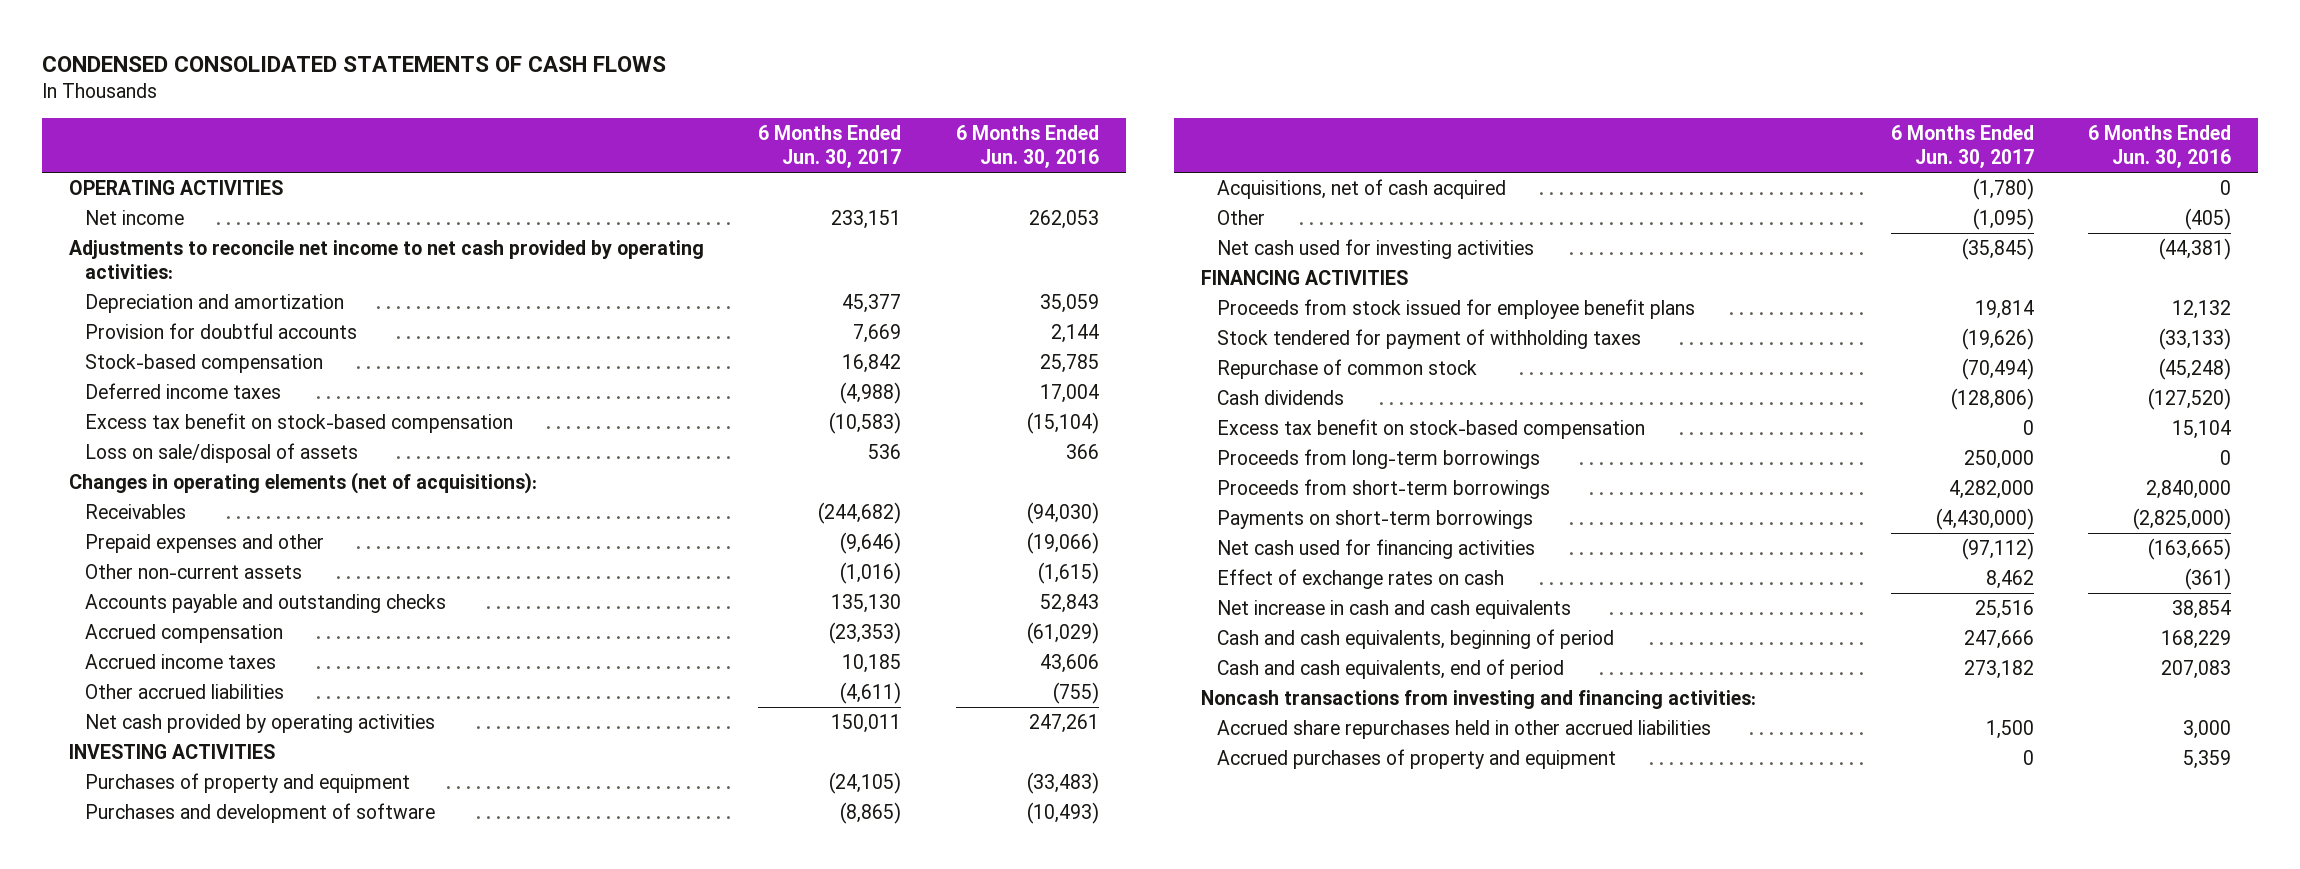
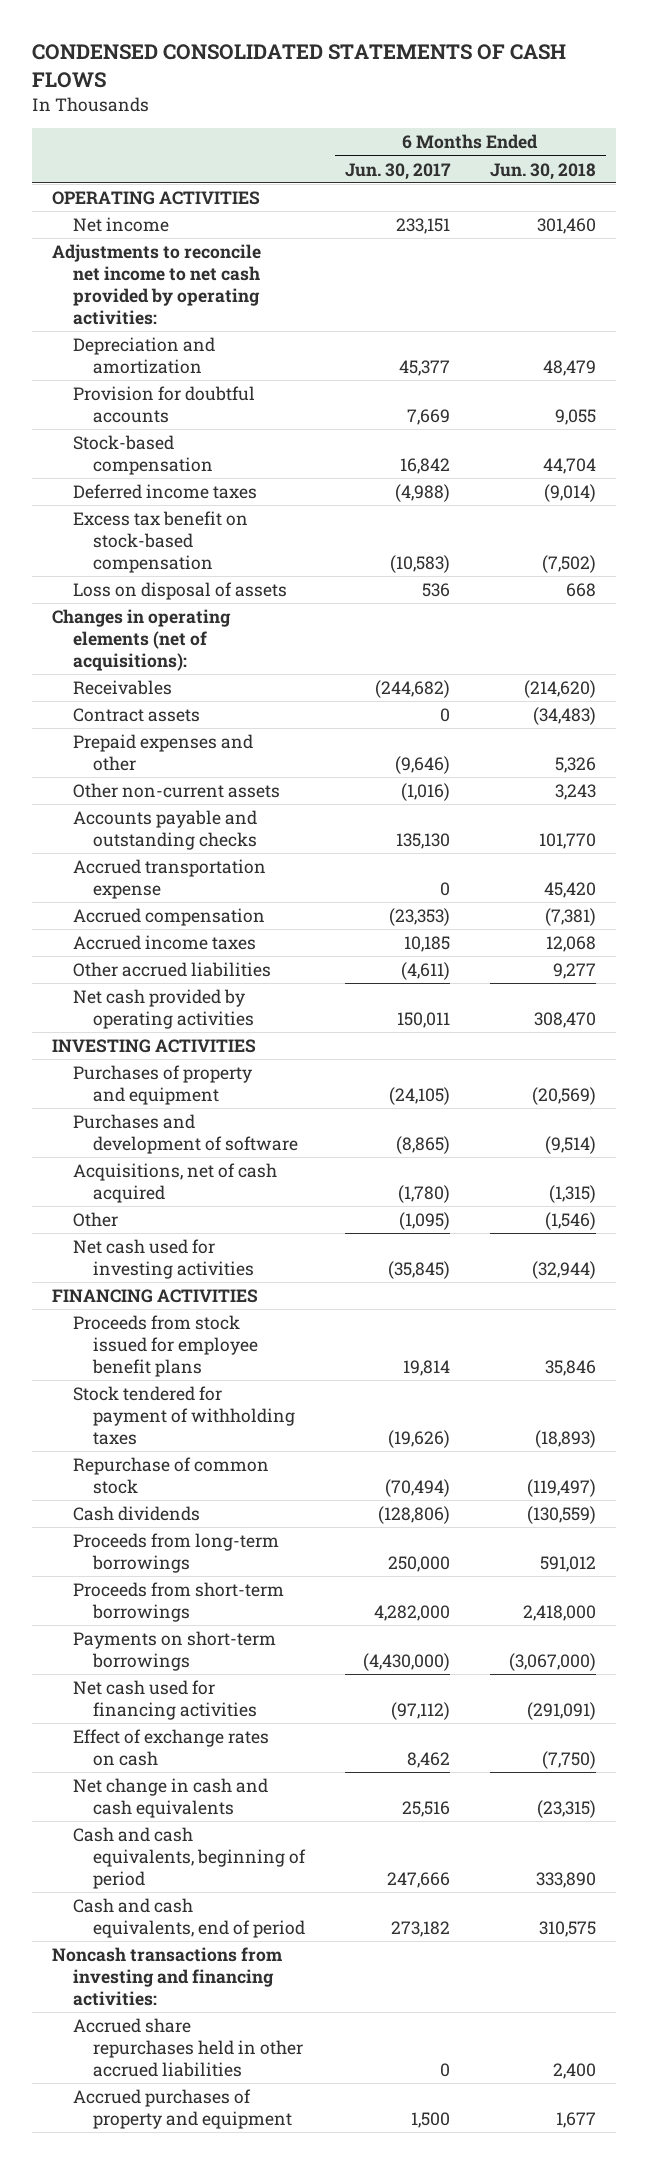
- | 6 Months Ended Jun. 30, 2017 | 6 Months Ended Jun. 30, 2016
+ | 6 Months Ended Jun. 30, 2017 | 6 Months Ended Jun. 30, 2018
- Loss on sale/disposal of assets | 536 | 366
+ Loss on disposal of assets | 536 | 668
+ Contract assets | 0 | (34,483)
+ Accrued transportation expense | 0 | 45,420
- Excess tax benefit on stock-based compensation | 0 | 15,104
- Net increase in cash and cash equivalents | 25,516 | 38,854
+ Net change in cash and cash equivalents | 25,516 | (23,315)
- Accrued share repurchases held in other accrued liabilities | 1,500 | 3,000
- Accrued purchases of property and equipment | 0 | 5,359
+ Accrued share repurchases held in other accrued liabilities | 0 | 2,400
+ Accrued purchases of property and equipment | 1,500 | 1,677

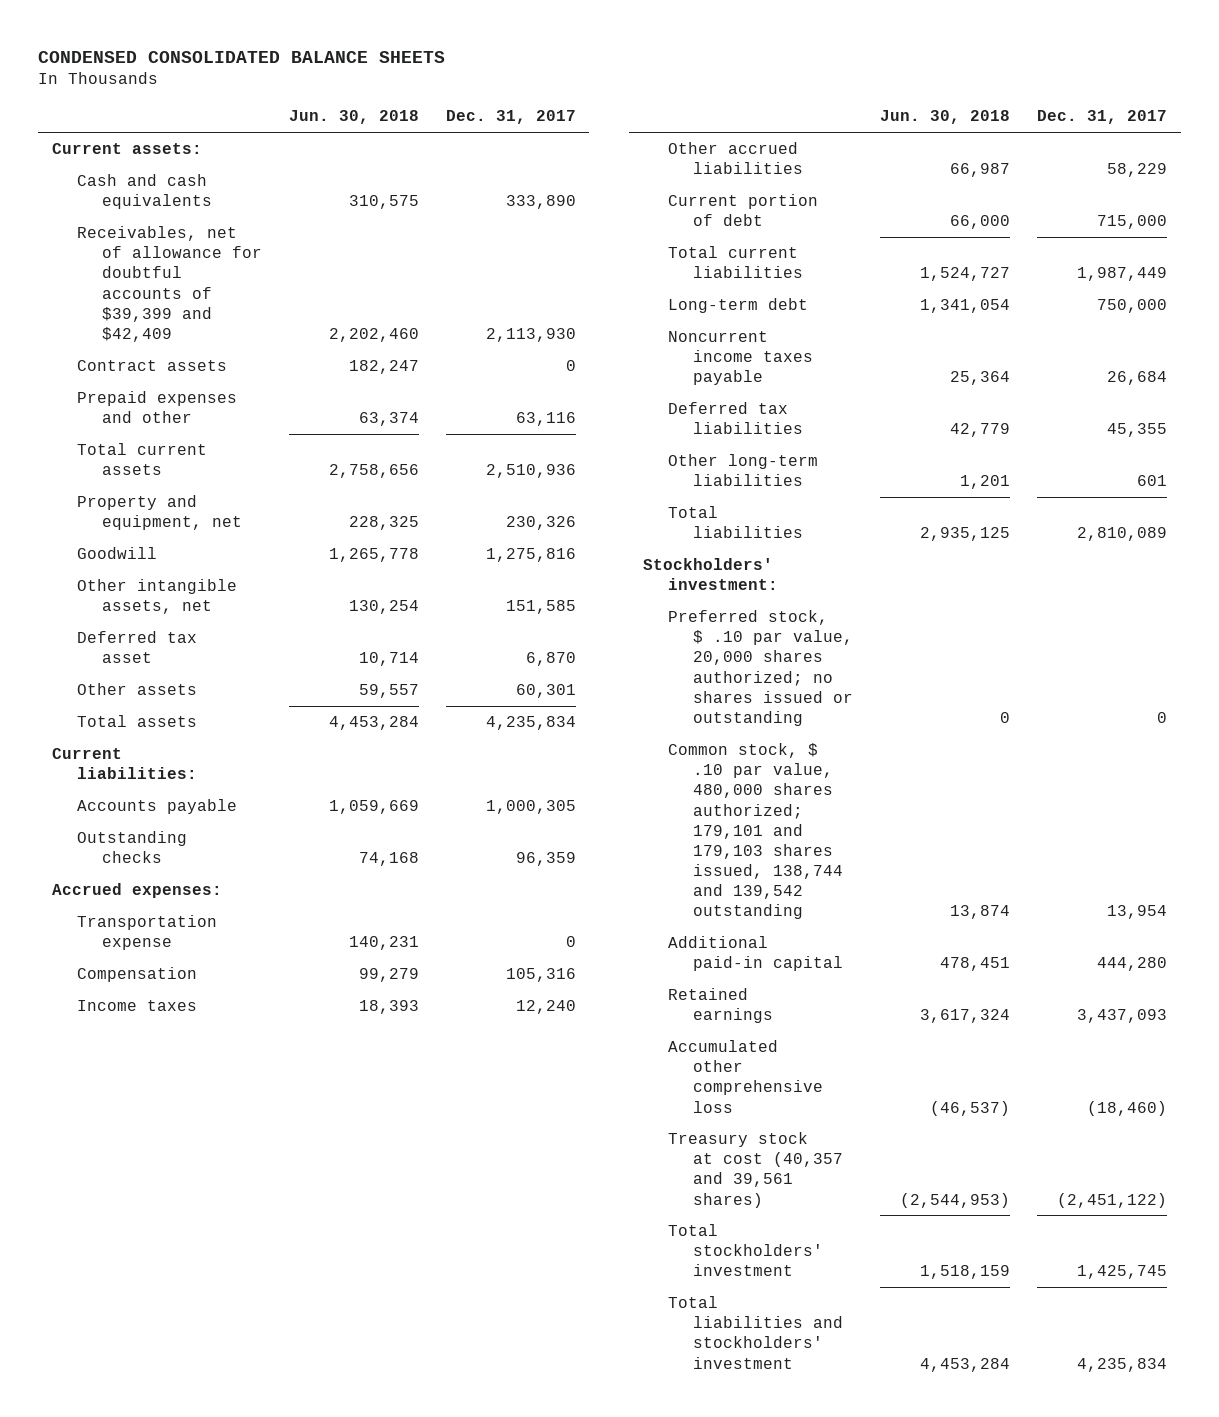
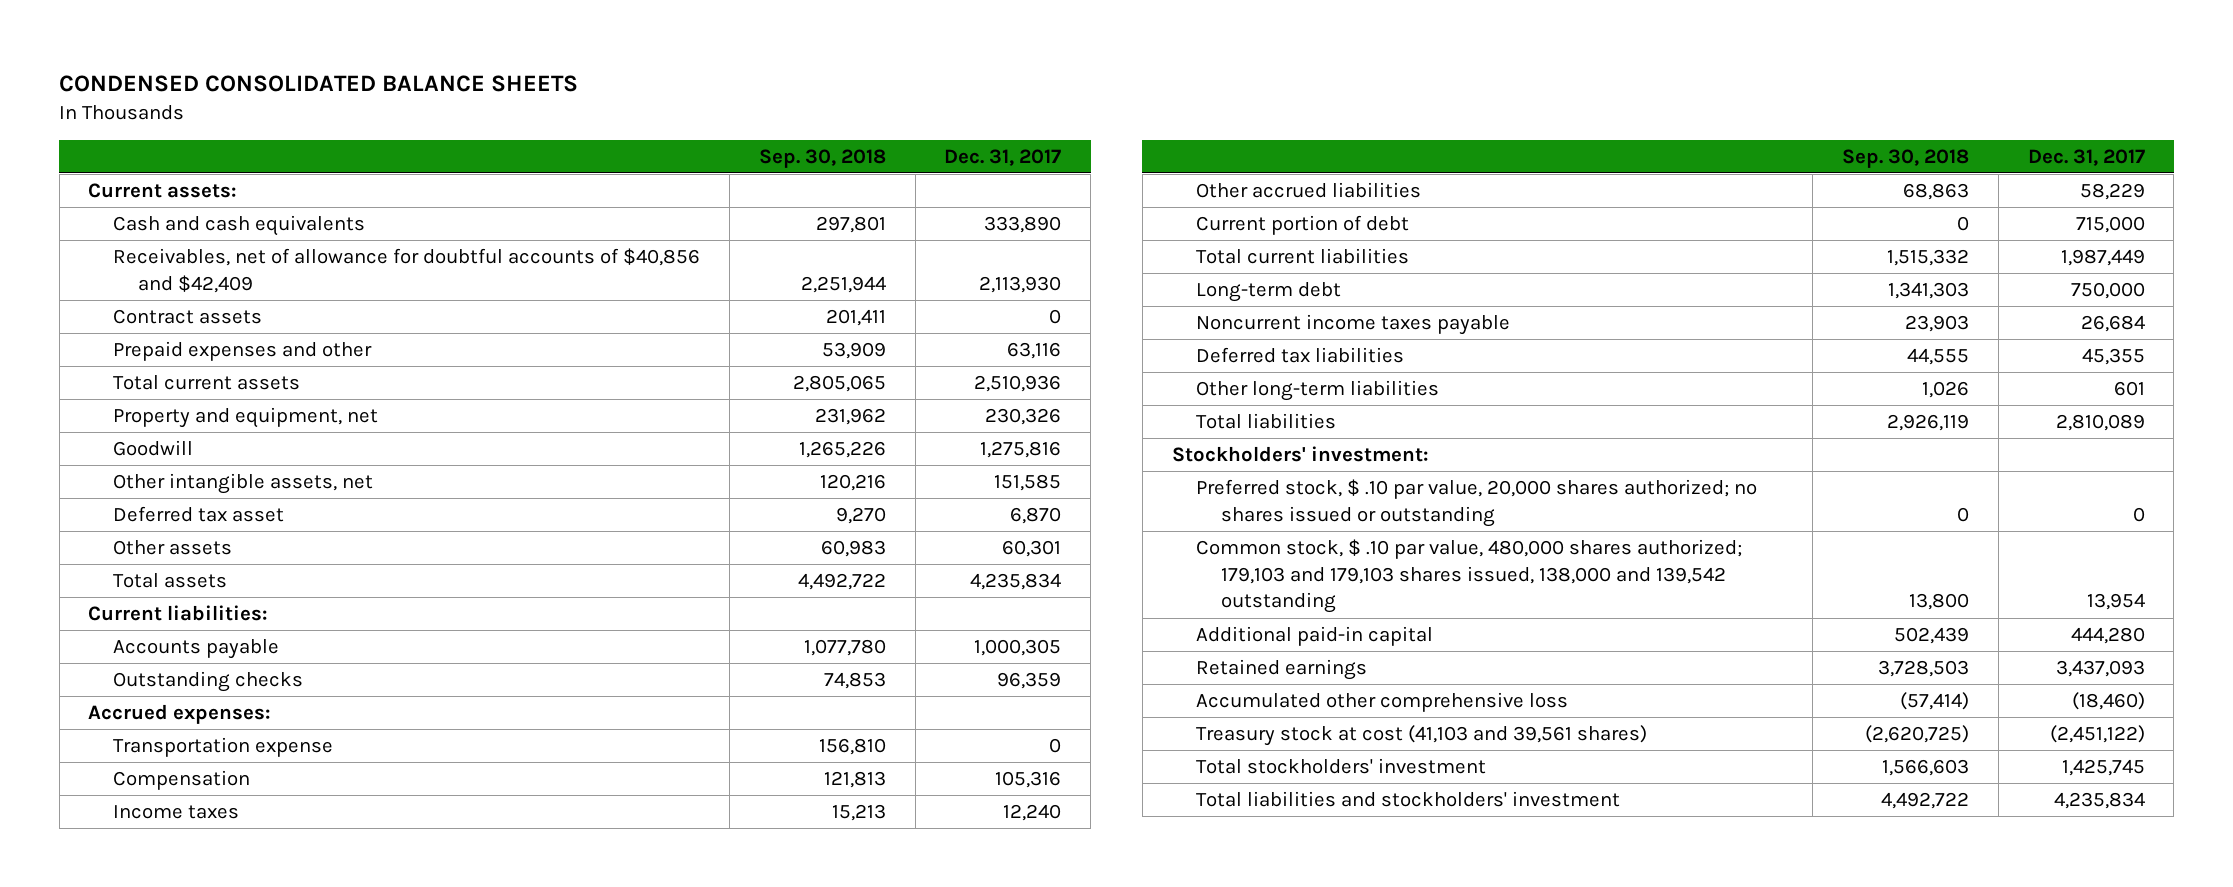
- | Jun. 30, 2018 | Dec. 31, 2017
+ | Sep. 30, 2018 | Dec. 31, 2017
- Receivables, net of allowance for doubtful accounts of $39,399 and $42,409 | 2,202,460 | 2,113,930
+ Receivables, net of allowance for doubtful accounts of $40,856 and $42,409 | 2,251,944 | 2,113,930
- Common stock, $ .10 par value, 480,000 shares authorized; 179,101 and 179,103 shares issued, 138,744 and 139,542 outstanding | 13,874 | 13,954
+ Common stock, $ .10 par value, 480,000 shares authorized; 179,103 and 179,103 shares issued, 138,000 and 139,542 outstanding | 13,800 | 13,954
- Treasury stock at cost (40,357 and 39,561 shares) | (2,544,953) | (2,451,122)
+ Treasury stock at cost (41,103 and 39,561 shares) | (2,620,725) | (2,451,122)

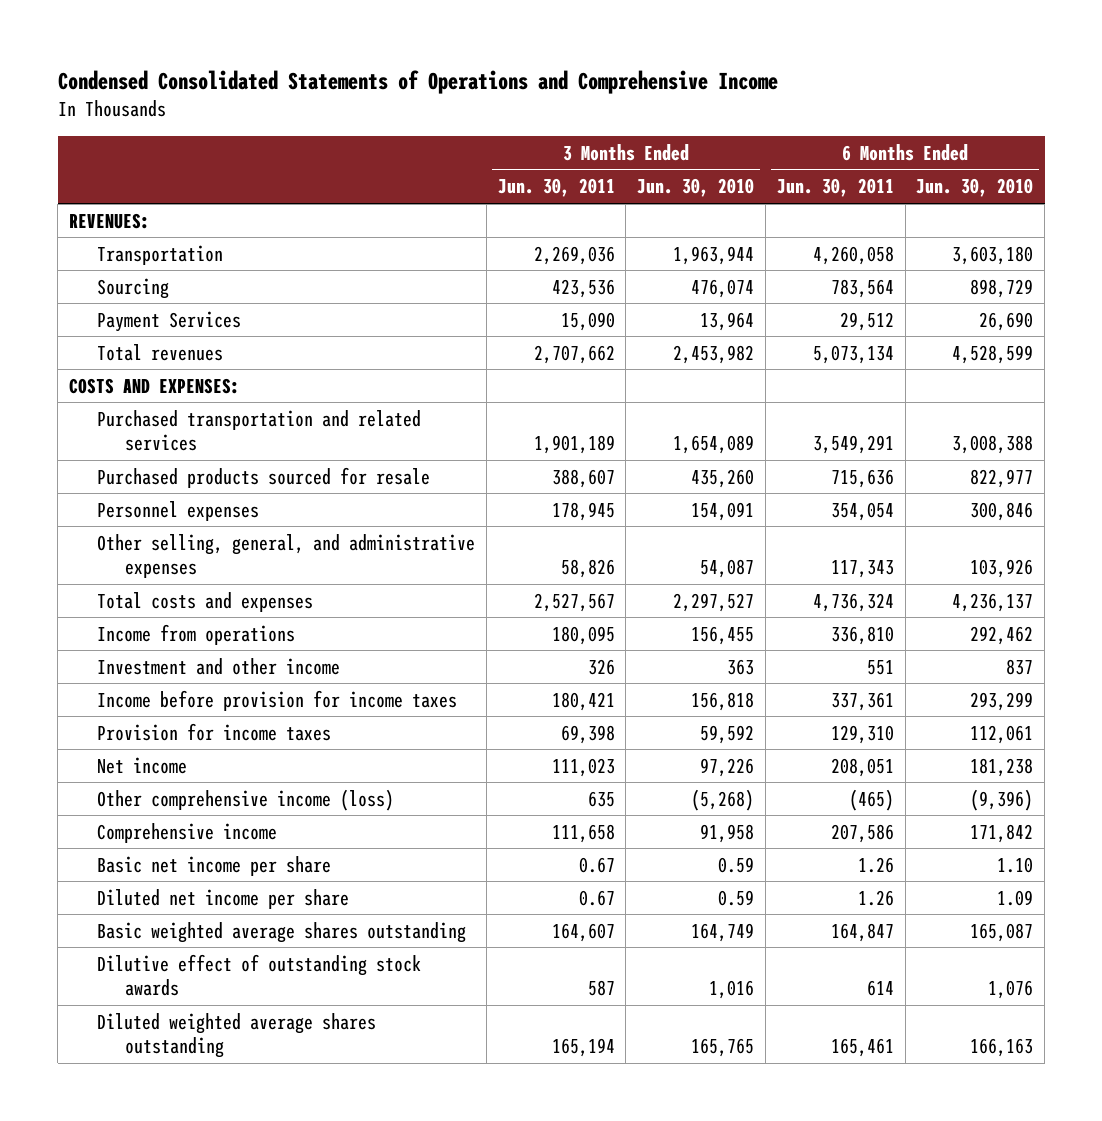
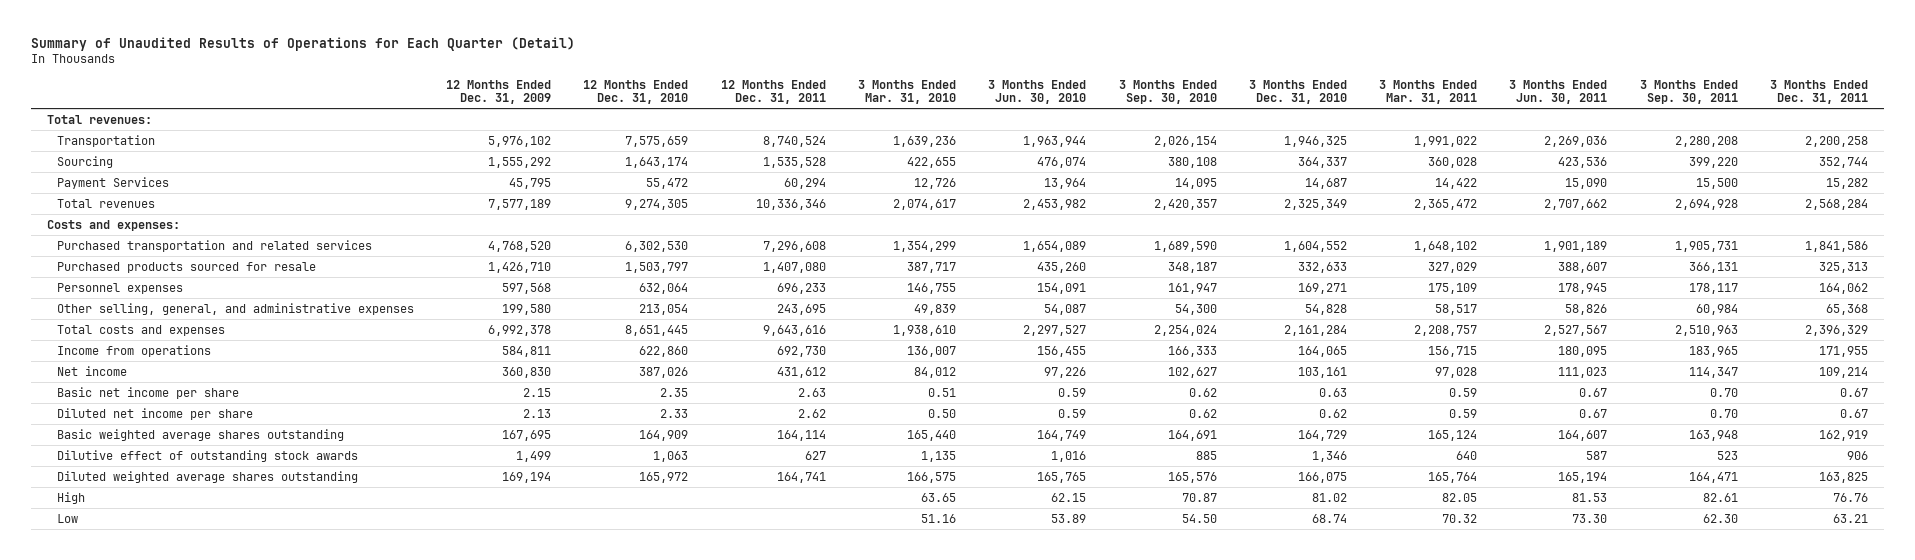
- Condensed Consolidated Statements of Operations and Comprehensive Income
+ Summary of Unaudited Results of Operations for Each Quarter (Detail)
- | 3 Months Ended Jun. 30, 2011 | 3 Months Ended Jun. 30, 2010 | 6 Months Ended Jun. 30, 2011 | 6 Months Ended Jun. 30, 2010
+ | 12 Months Ended Dec. 31, 2009 | 12 Months Ended Dec. 31, 2010 | 12 Months Ended Dec. 31, 2011 | 3 Months Ended Mar. 31, 2010 | 3 Months Ended Jun. 30, 2010 | 3 Months Ended Sep. 30, 2010 | 3 Months Ended Dec. 31, 2010 | 3 Months Ended Mar. 31, 2011 | 3 Months Ended Jun. 30, 2011 | 3 Months Ended Sep. 30, 2011 | 3 Months Ended Dec. 31, 2011
- REVENUES:
+ Total revenues:
- COSTS AND EXPENSES:
+ Costs and expenses:
- Investment and other income | 326 | 363 | 551 | 837
- Income before provision for income taxes | 180,421 | 156,818 | 337,361 | 293,299
- Provision for income taxes | 69,398 | 59,592 | 129,310 | 112,061
- Other comprehensive income (loss) | 635 | (5,268) | (465) | (9,396)
- Comprehensive income | 111,658 | 91,958 | 207,586 | 171,842
+ High | | | | 63.65 | 62.15 | 70.87 | 81.02 | 82.05 | 81.53 | 82.61 | 76.76
+ Low | | | | 51.16 | 53.89 | 54.50 | 68.74 | 70.32 | 73.30 | 62.30 | 63.21

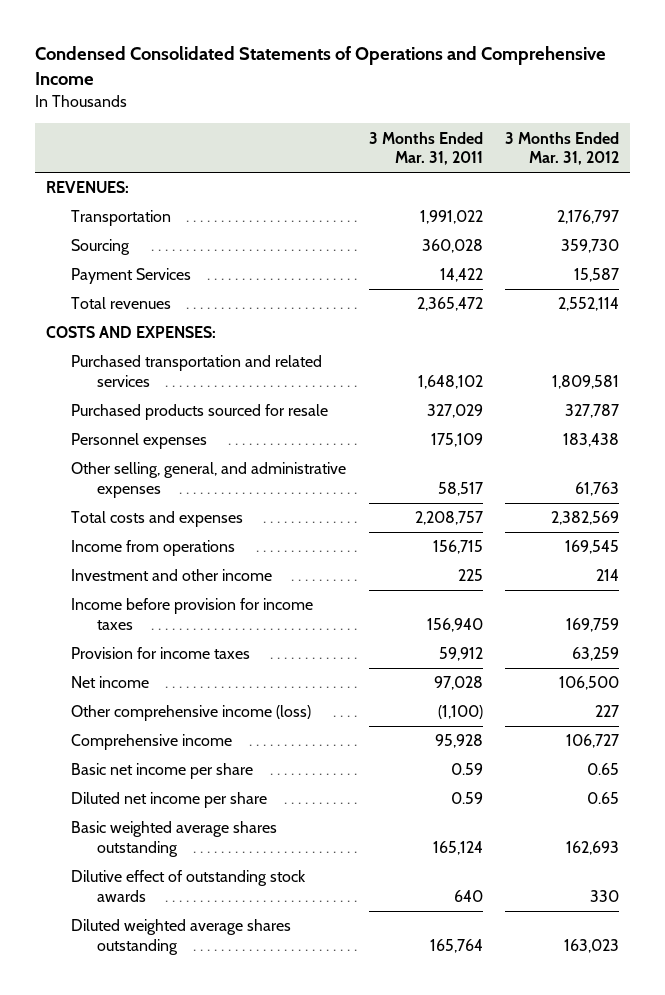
- Summary of Unaudited Results of Operations for Each Quarter (Detail)
+ Condensed Consolidated Statements of Operations and Comprehensive Income
- | 12 Months Ended Dec. 31, 2009 | 12 Months Ended Dec. 31, 2010 | 12 Months Ended Dec. 31, 2011 | 3 Months Ended Mar. 31, 2010 | 3 Months Ended Jun. 30, 2010 | 3 Months Ended Sep. 30, 2010 | 3 Months Ended Dec. 31, 2010 | 3 Months Ended Mar. 31, 2011 | 3 Months Ended Jun. 30, 2011 | 3 Months Ended Sep. 30, 2011 | 3 Months Ended Dec. 31, 2011
+ | 3 Months Ended Mar. 31, 2011 | 3 Months Ended Mar. 31, 2012
- Total revenues:
+ REVENUES:
- Costs and expenses:
+ COSTS AND EXPENSES:
+ Investment and other income | 225 | 214
+ Income before provision for income taxes | 156,940 | 169,759
+ Provision for income taxes | 59,912 | 63,259
+ Other comprehensive income (loss) | (1,100) | 227
+ Comprehensive income | 95,928 | 106,727
- High | | | | 63.65 | 62.15 | 70.87 | 81.02 | 82.05 | 81.53 | 82.61 | 76.76
- Low | | | | 51.16 | 53.89 | 54.50 | 68.74 | 70.32 | 73.30 | 62.30 | 63.21

